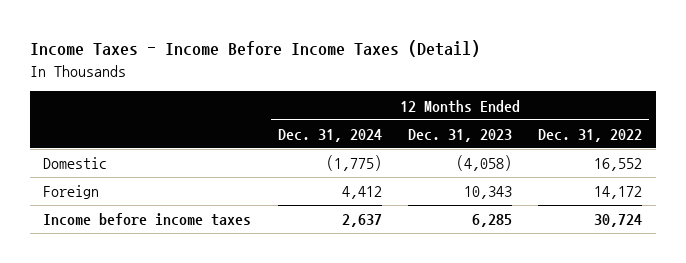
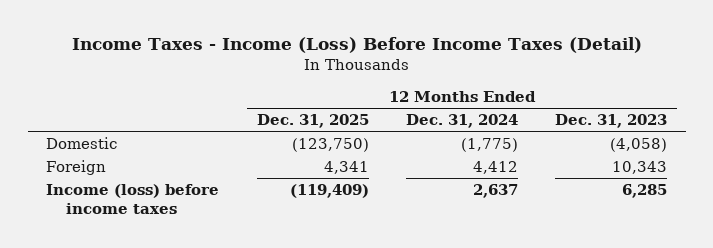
- Income Taxes - Income Before Income Taxes (Detail)
+ Income Taxes - Income (Loss) Before Income Taxes (Detail)
- | 12 Months Ended Dec. 31, 2024 | 12 Months Ended Dec. 31, 2023 | 12 Months Ended Dec. 31, 2022
+ | 12 Months Ended Dec. 31, 2025 | 12 Months Ended Dec. 31, 2024 | 12 Months Ended Dec. 31, 2023
- Income before income taxes | 2,637 | 6,285 | 30,724
+ Income (loss) before income taxes | (119,409) | 2,637 | 6,285

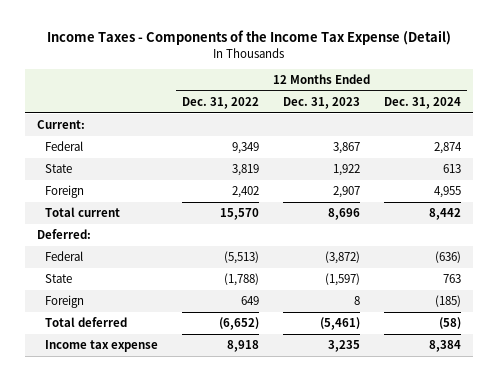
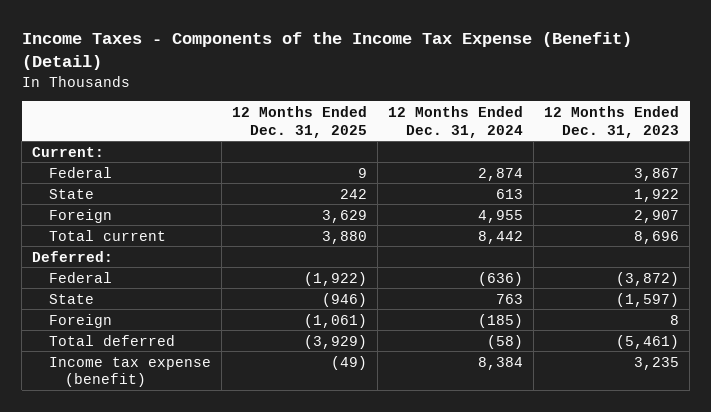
- Income Taxes - Components of the Income Tax Expense (Detail)
+ Income Taxes - Components of the Income Tax Expense (Benefit) (Detail)
- | 12 Months Ended Dec. 31, 2022 | 12 Months Ended Dec. 31, 2023 | 12 Months Ended Dec. 31, 2024
+ | 12 Months Ended Dec. 31, 2025 | 12 Months Ended Dec. 31, 2024 | 12 Months Ended Dec. 31, 2023
- Income tax expense | 8,918 | 3,235 | 8,384
+ Income tax expense (benefit) | (49) | 8,384 | 3,235

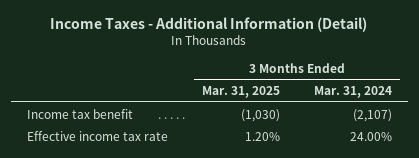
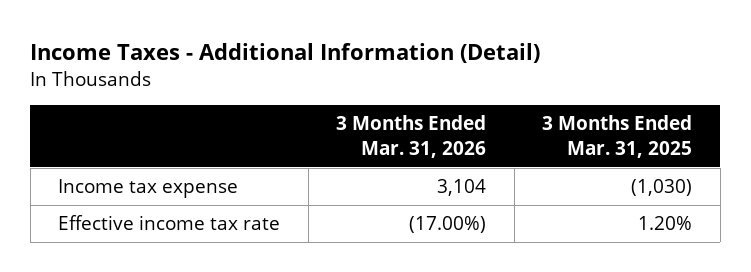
- | 3 Months Ended Mar. 31, 2025 | 3 Months Ended Mar. 31, 2024
+ | 3 Months Ended Mar. 31, 2026 | 3 Months Ended Mar. 31, 2025
- Income tax benefit | (1,030) | (2,107)
+ Income tax expense | 3,104 | (1,030)

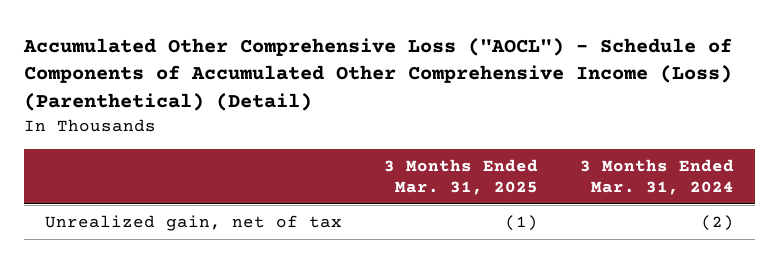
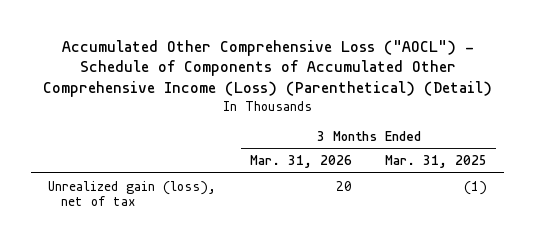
- | 3 Months Ended Mar. 31, 2025 | 3 Months Ended Mar. 31, 2024
+ | 3 Months Ended Mar. 31, 2026 | 3 Months Ended Mar. 31, 2025
- Unrealized gain, net of tax | (1) | (2)
+ Unrealized gain (loss), net of tax | 20 | (1)

